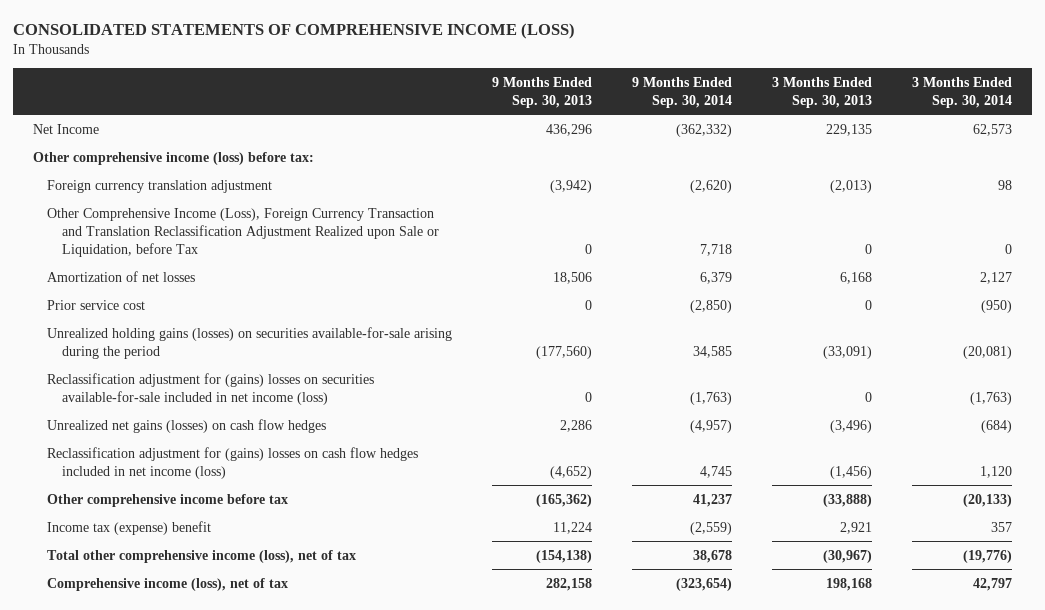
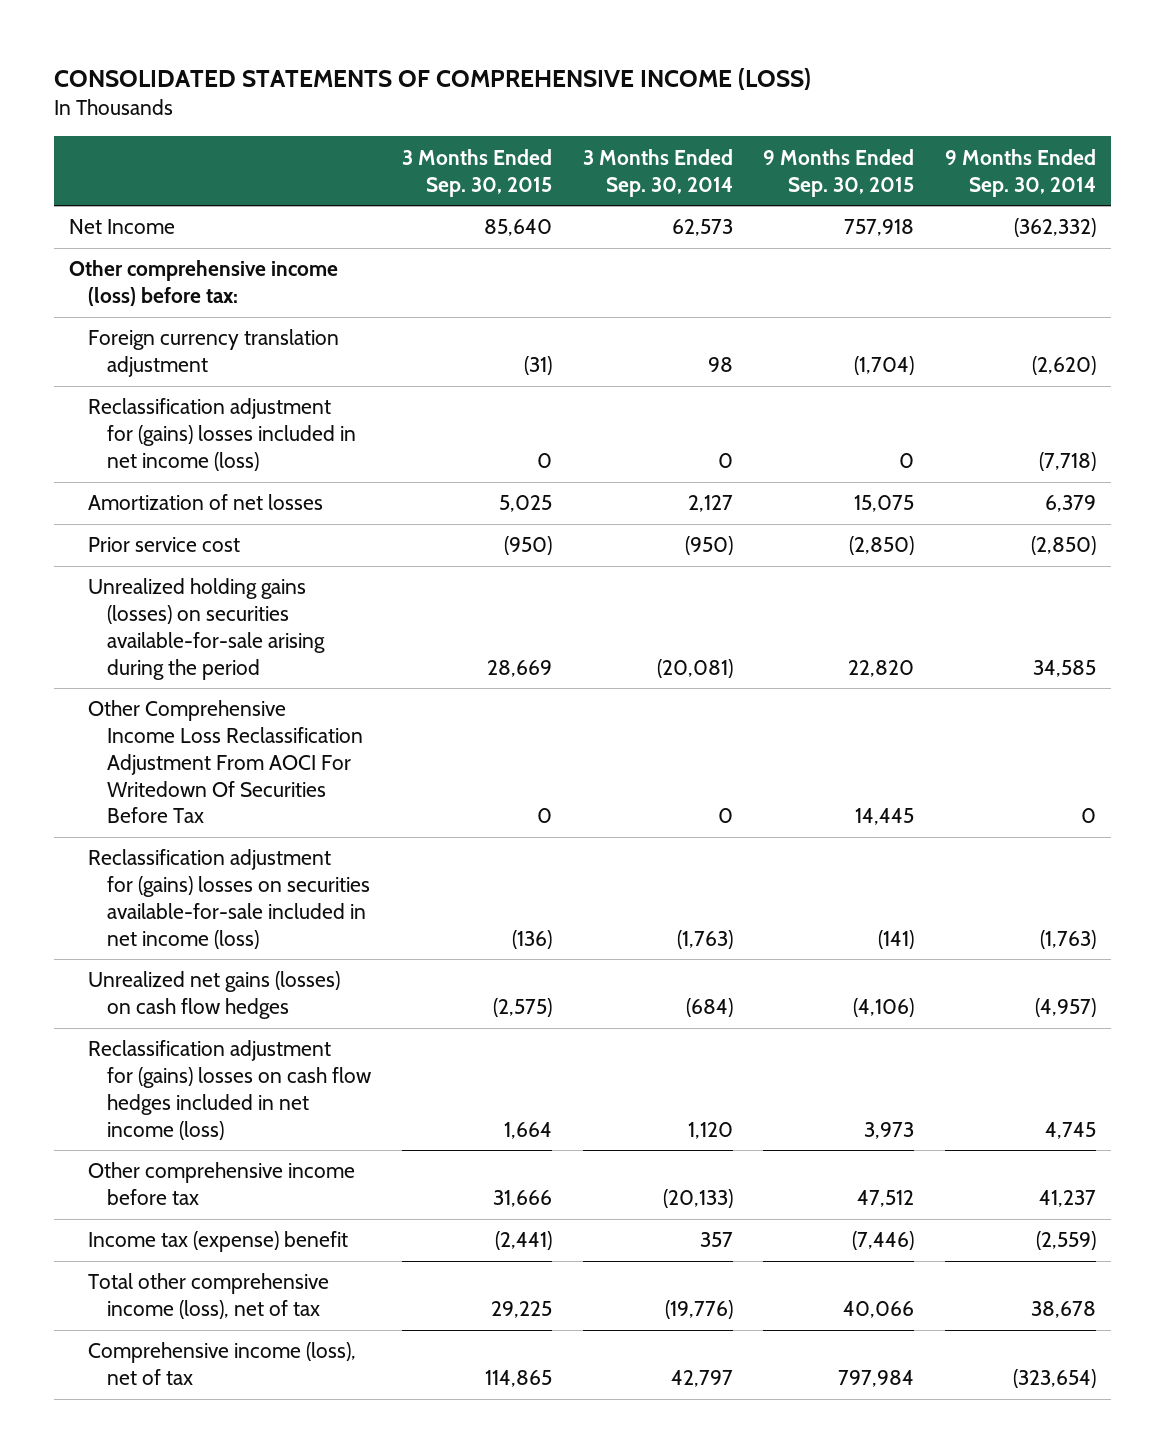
- | 9 Months Ended Sep. 30, 2013 | 9 Months Ended Sep. 30, 2014 | 3 Months Ended Sep. 30, 2013 | 3 Months Ended Sep. 30, 2014
+ | 3 Months Ended Sep. 30, 2015 | 3 Months Ended Sep. 30, 2014 | 9 Months Ended Sep. 30, 2015 | 9 Months Ended Sep. 30, 2014
- Other Comprehensive Income (Loss), Foreign Currency Transaction and Translation Reclassification Adjustment Realized upon Sale or Liquidation, before Tax | 0 | 7,718 | 0 | 0
+ Reclassification adjustment for (gains) losses included in net income (loss) | 0 | 0 | 0 | (7,718)
+ Other Comprehensive Income Loss Reclassification Adjustment From AOCI For Writedown Of Securities Before Tax | 0 | 0 | 14,445 | 0

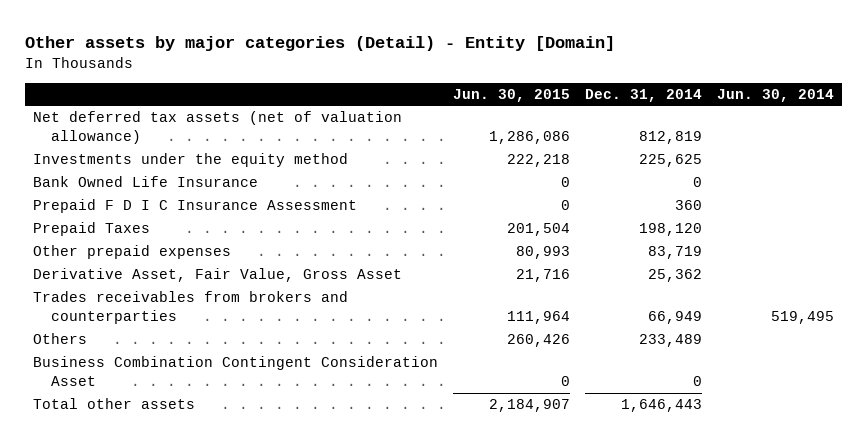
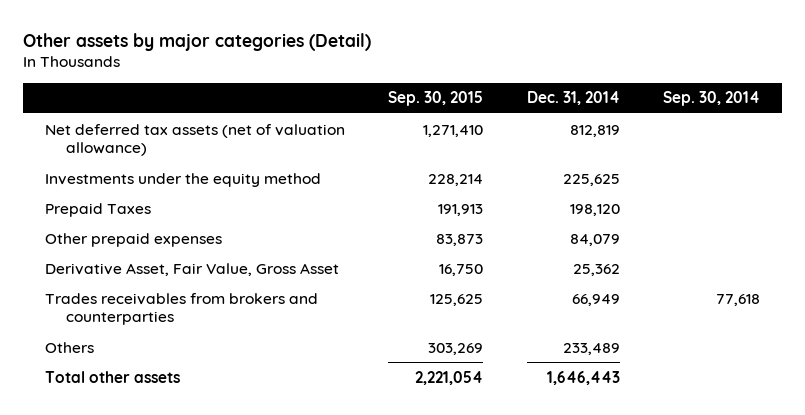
- Other assets by major categories (Detail) - Entity [Domain]
+ Other assets by major categories (Detail)
- | Jun. 30, 2015 | Dec. 31, 2014 | Jun. 30, 2014
+ | Sep. 30, 2015 | Dec. 31, 2014 | Sep. 30, 2014
- Bank Owned Life Insurance | 0 | 0 |
- Prepaid F D I C Insurance Assessment | 0 | 360 |
- Other prepaid expenses | 80,993 | 83,719 |
+ Other prepaid expenses | 83,873 | 84,079 |
- Business Combination Contingent Consideration Asset | 0 | 0 |

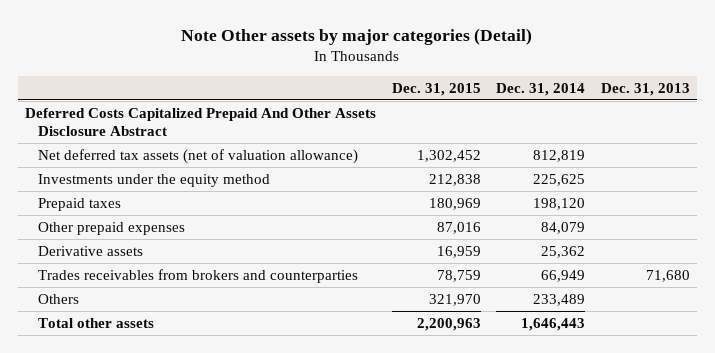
- Other assets by major categories (Detail)
+ Note Other assets by major categories (Detail)
- | Sep. 30, 2015 | Dec. 31, 2014 | Sep. 30, 2014
+ | Dec. 31, 2015 | Dec. 31, 2014 | Dec. 31, 2013
+ Deferred Costs Capitalized Prepaid And Other Assets Disclosure Abstract
- Prepaid Taxes | 191,913 | 198,120 |
+ Prepaid taxes | 180,969 | 198,120 |
- Derivative Asset, Fair Value, Gross Asset | 16,750 | 25,362 |
+ Derivative assets | 16,959 | 25,362 |

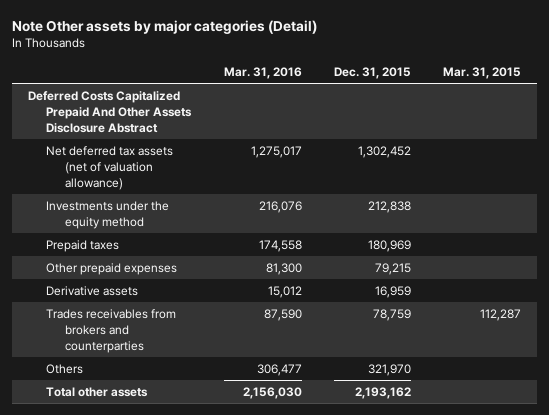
- | Dec. 31, 2015 | Dec. 31, 2014 | Dec. 31, 2013
+ | Mar. 31, 2016 | Dec. 31, 2015 | Mar. 31, 2015
- Other prepaid expenses | 87,016 | 84,079 |
+ Other prepaid expenses | 81,300 | 79,215 |
- Total other assets | 2,200,963 | 1,646,443 |
+ Total other assets | 2,156,030 | 2,193,162 |

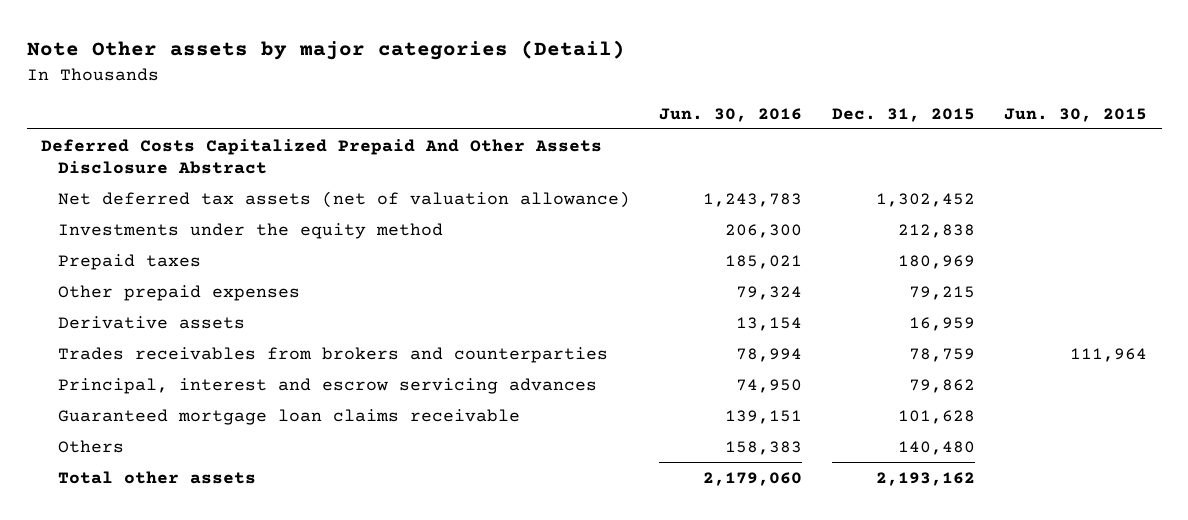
- | Mar. 31, 2016 | Dec. 31, 2015 | Mar. 31, 2015
+ | Jun. 30, 2016 | Dec. 31, 2015 | Jun. 30, 2015
- Others | 306,477 | 321,970 |
+ Principal, interest and escrow servicing advances | 74,950 | 79,862 |
+ Guaranteed mortgage loan claims receivable | 139,151 | 101,628 |
+ Others | 158,383 | 140,480 |

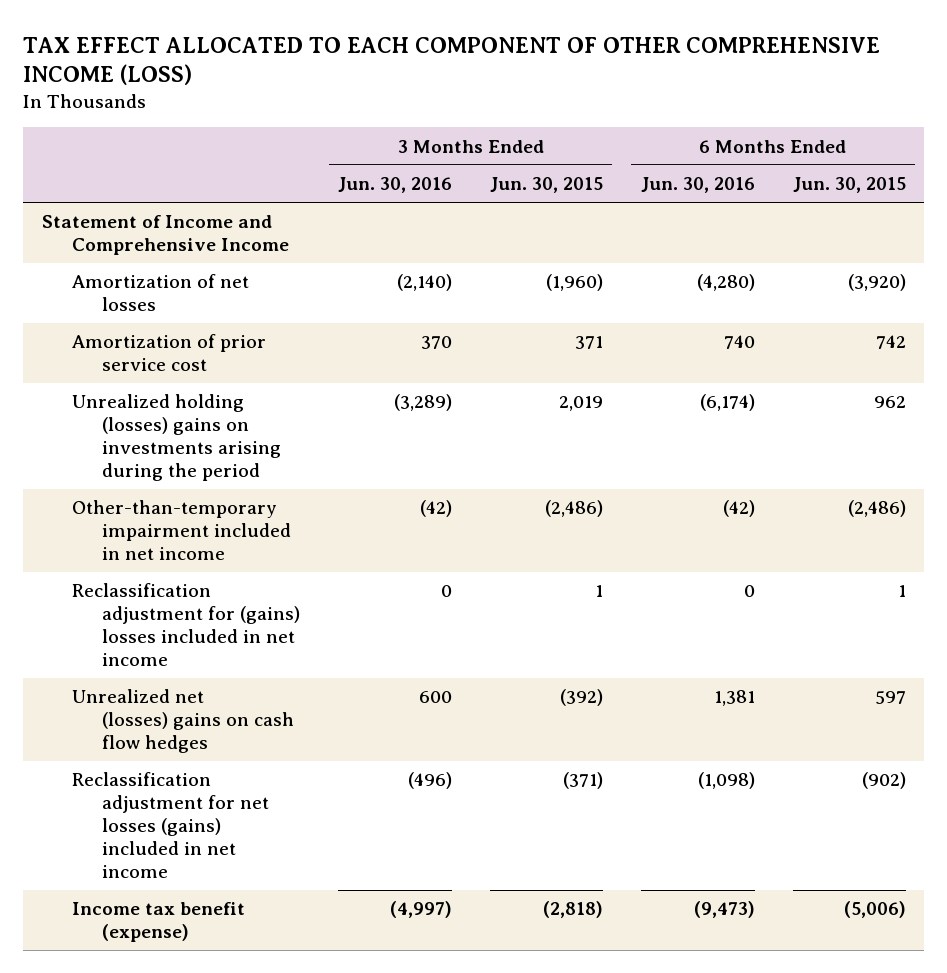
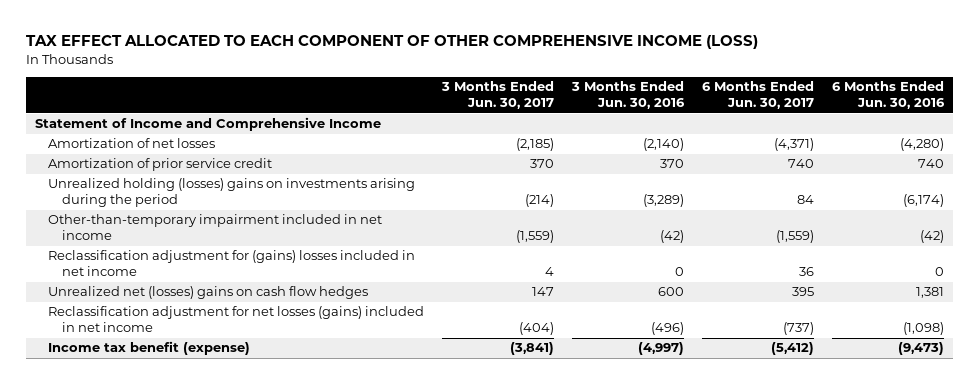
- | 3 Months Ended Jun. 30, 2016 | 3 Months Ended Jun. 30, 2015 | 6 Months Ended Jun. 30, 2016 | 6 Months Ended Jun. 30, 2015
+ | 3 Months Ended Jun. 30, 2017 | 3 Months Ended Jun. 30, 2016 | 6 Months Ended Jun. 30, 2017 | 6 Months Ended Jun. 30, 2016
- Amortization of prior service cost | 370 | 371 | 740 | 742
+ Amortization of prior service credit | 370 | 370 | 740 | 740

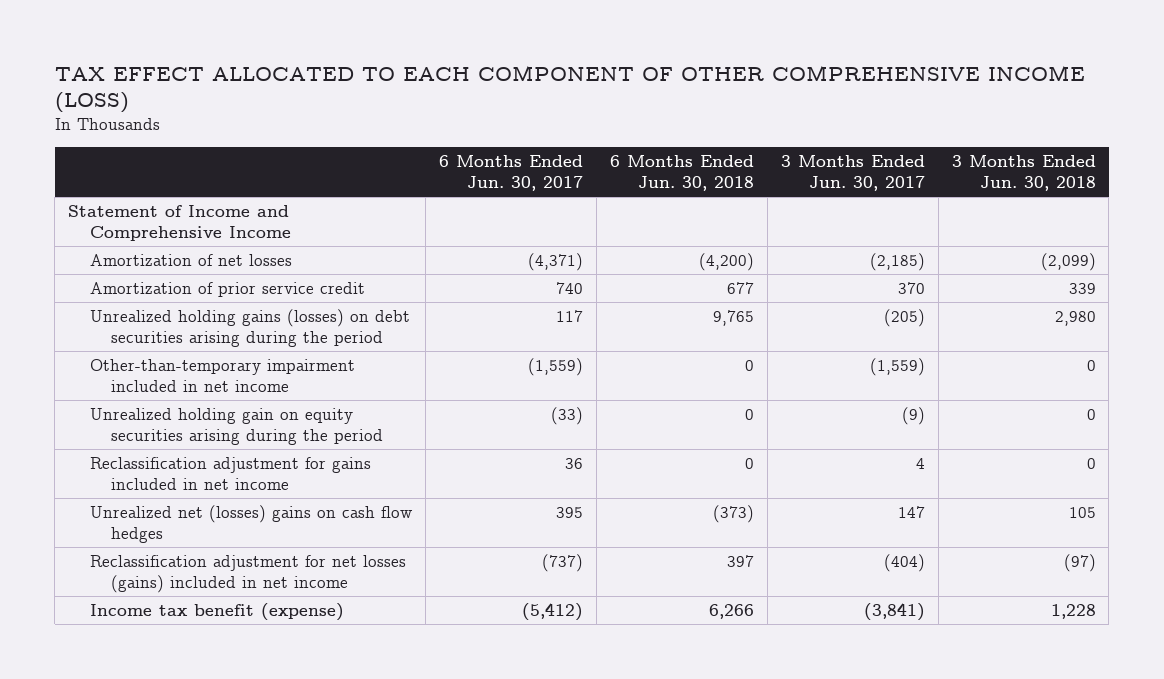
- | 3 Months Ended Jun. 30, 2017 | 3 Months Ended Jun. 30, 2016 | 6 Months Ended Jun. 30, 2017 | 6 Months Ended Jun. 30, 2016
+ | 6 Months Ended Jun. 30, 2017 | 6 Months Ended Jun. 30, 2018 | 3 Months Ended Jun. 30, 2017 | 3 Months Ended Jun. 30, 2018
- Unrealized holding (losses) gains on investments arising during the period | (214) | (3,289) | 84 | (6,174)
+ Unrealized holding gains (losses) on debt securities arising during the period | 117 | 9,765 | (205) | 2,980
- Reclassification adjustment for (gains) losses included in net income | 4 | 0 | 36 | 0
+ Unrealized holding gain on equity securities arising during the period | (33) | 0 | (9) | 0
+ Reclassification adjustment for gains included in net income | 36 | 0 | 4 | 0

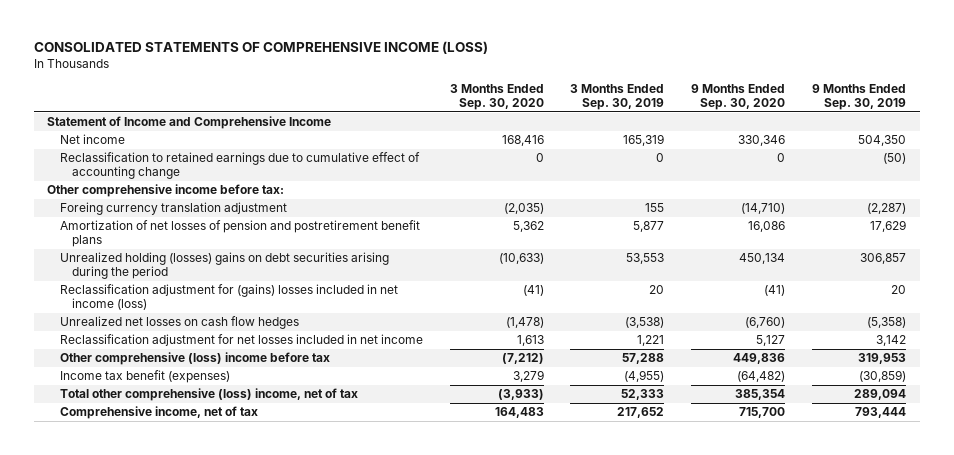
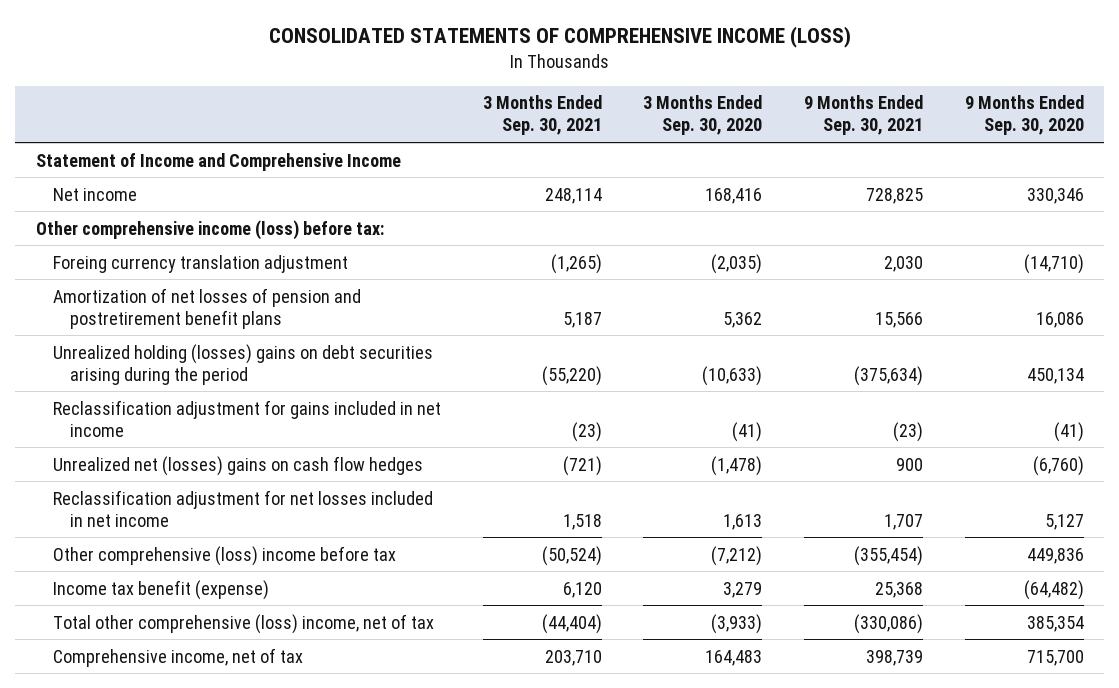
- | 3 Months Ended Sep. 30, 2020 | 3 Months Ended Sep. 30, 2019 | 9 Months Ended Sep. 30, 2020 | 9 Months Ended Sep. 30, 2019
+ | 3 Months Ended Sep. 30, 2021 | 3 Months Ended Sep. 30, 2020 | 9 Months Ended Sep. 30, 2021 | 9 Months Ended Sep. 30, 2020
- Reclassification to retained earnings due to cumulative effect of accounting change | 0 | 0 | 0 | (50)
- Other comprehensive income before tax:
+ Other comprehensive income (loss) before tax:
- Reclassification adjustment for (gains) losses included in net income (loss) | (41) | 20 | (41) | 20
- Unrealized net losses on cash flow hedges | (1,478) | (3,538) | (6,760) | (5,358)
+ Reclassification adjustment for gains included in net income | (23) | (41) | (23) | (41)
+ Unrealized net (losses) gains on cash flow hedges | (721) | (1,478) | 900 | (6,760)
- Income tax benefit (expenses) | 3,279 | (4,955) | (64,482) | (30,859)
+ Income tax benefit (expense) | 6,120 | 3,279 | 25,368 | (64,482)

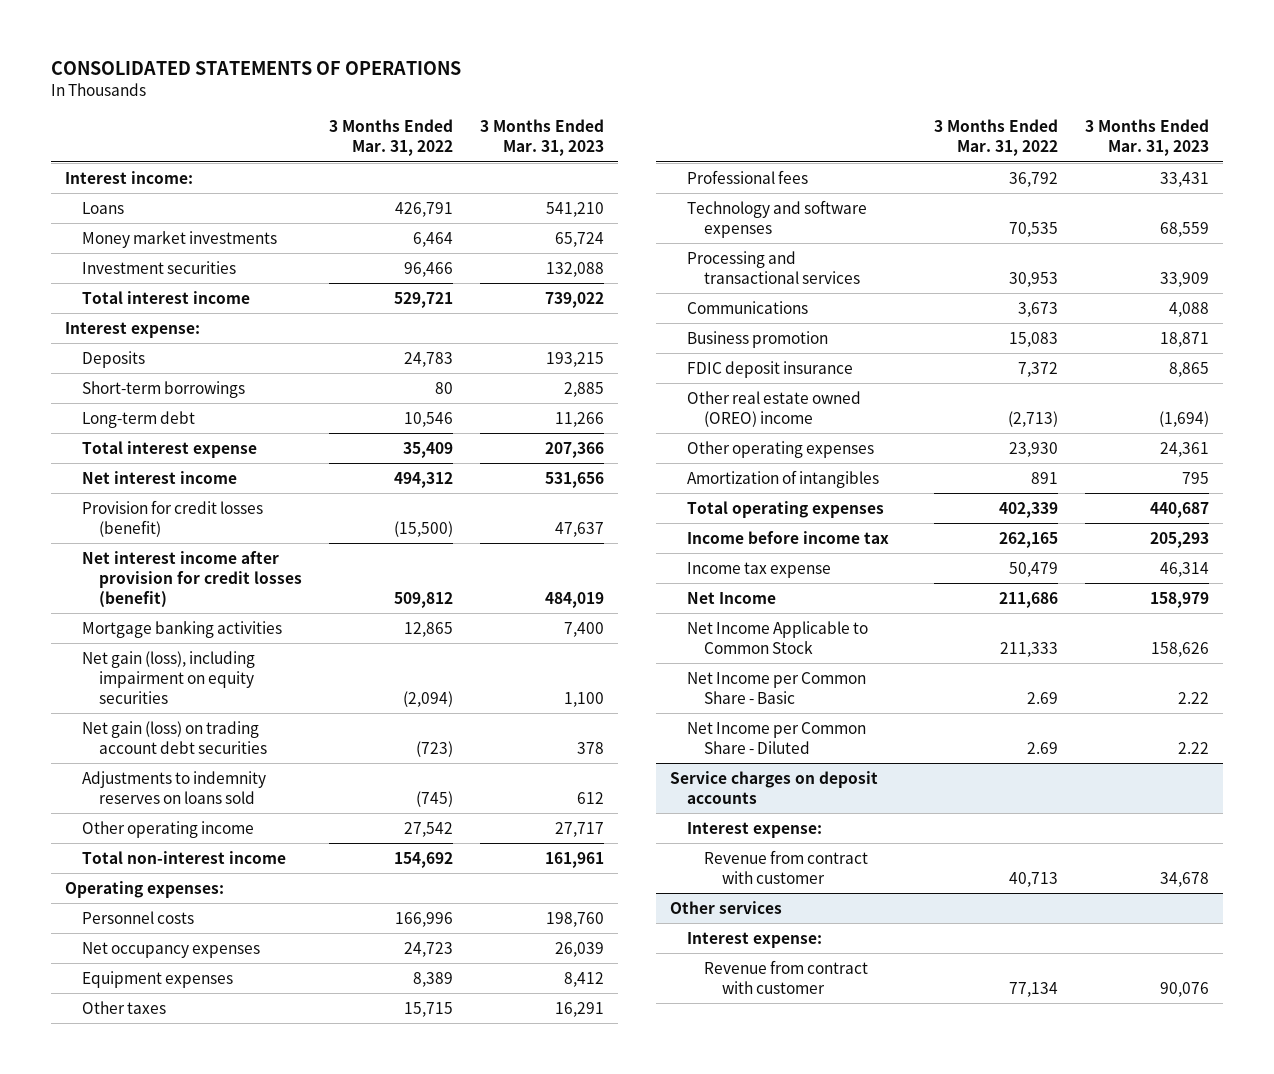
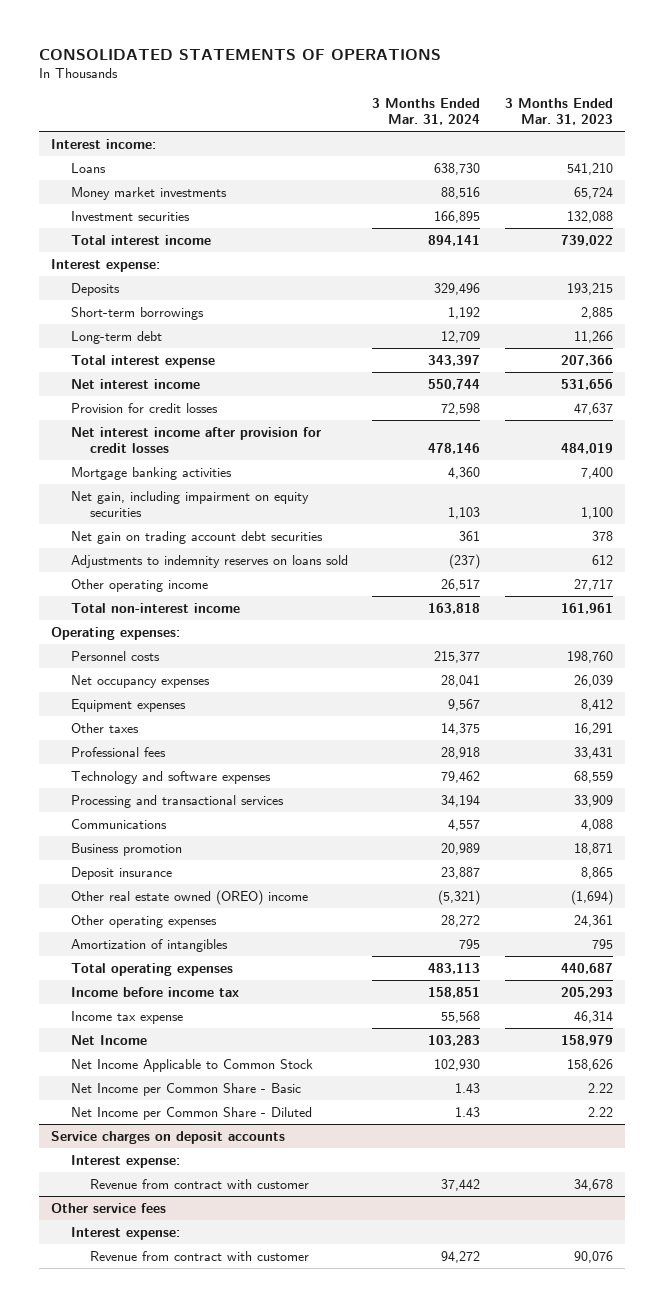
- | 3 Months Ended Mar. 31, 2022 | 3 Months Ended Mar. 31, 2023
+ | 3 Months Ended Mar. 31, 2024 | 3 Months Ended Mar. 31, 2023
- Provision for credit losses (benefit) | (15,500) | 47,637
- Net interest income after provision for credit losses (benefit) | 509,812 | 484,019
+ Provision for credit losses | 72,598 | 47,637
+ Net interest income after provision for credit losses | 478,146 | 484,019
- Net gain (loss), including impairment on equity securities | (2,094) | 1,100
- Net gain (loss) on trading account debt securities | (723) | 378
+ Net gain, including impairment on equity securities | 1,103 | 1,100
+ Net gain on trading account debt securities | 361 | 378
- FDIC deposit insurance | 7,372 | 8,865
+ Deposit insurance | 23,887 | 8,865
- Other services
+ Other service fees

